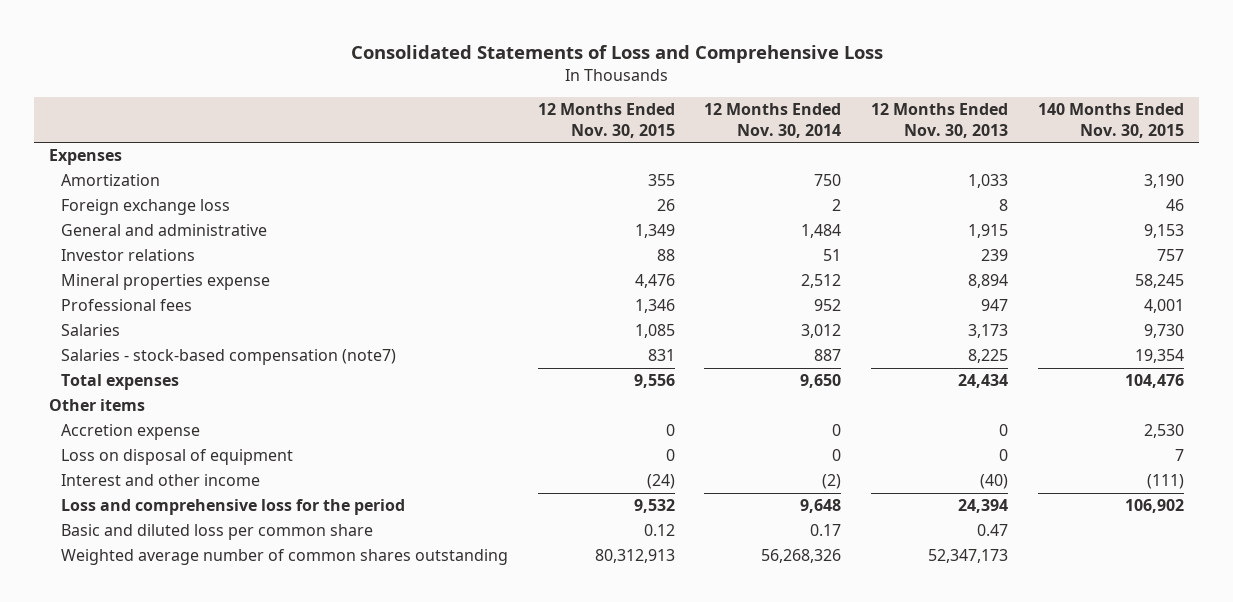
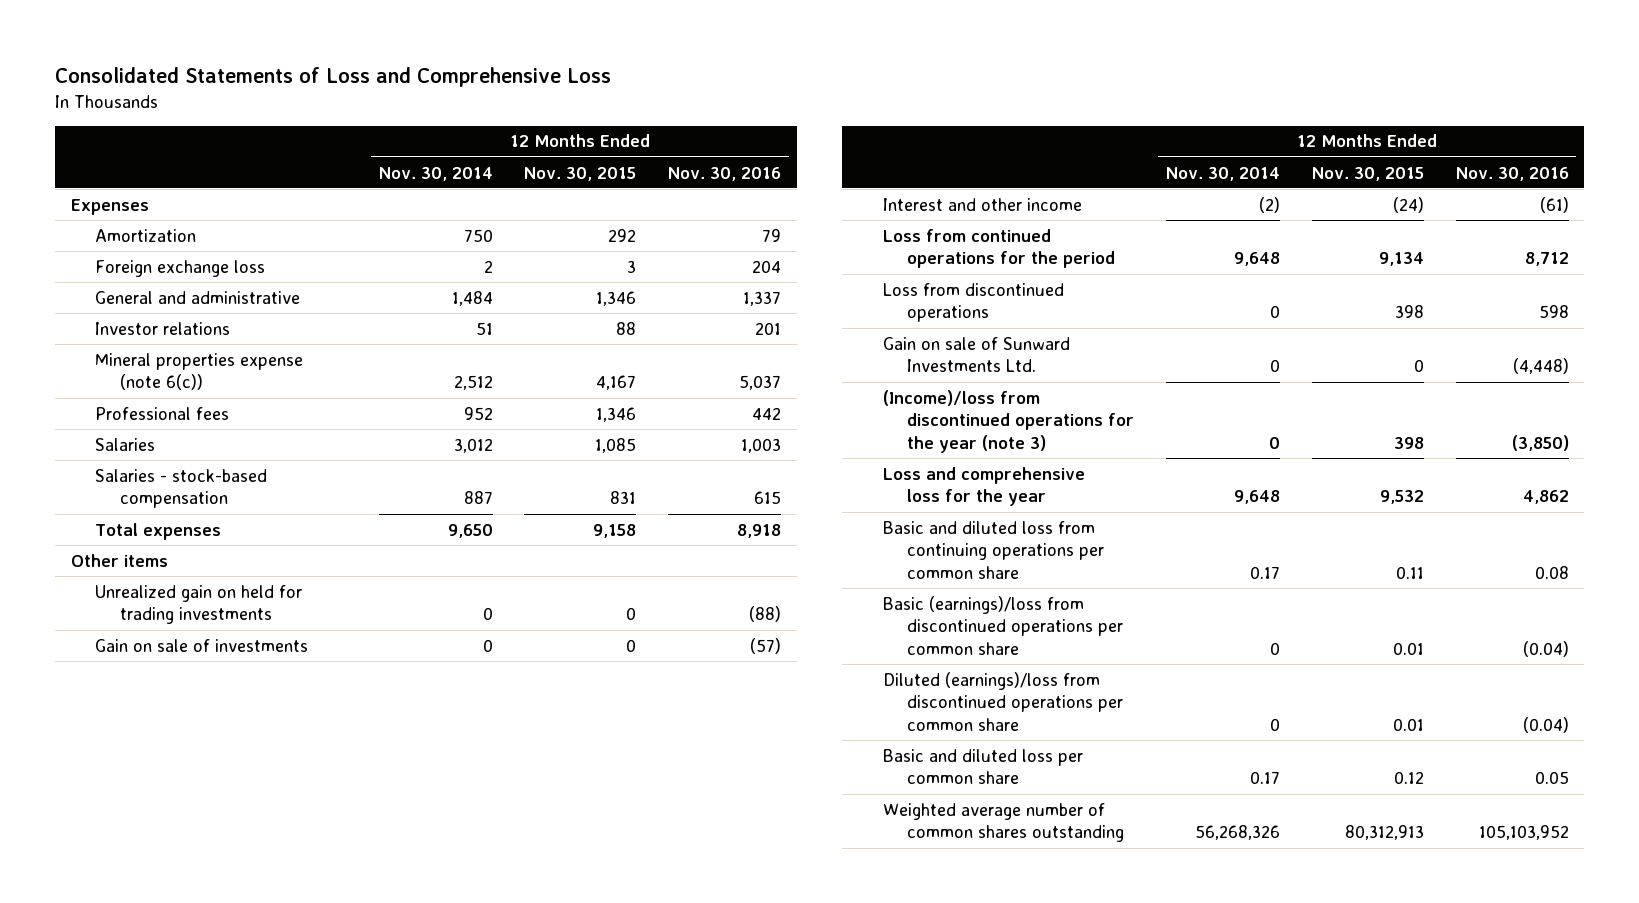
- | 12 Months Ended Nov. 30, 2015 | 12 Months Ended Nov. 30, 2014 | 12 Months Ended Nov. 30, 2013 | 140 Months Ended Nov. 30, 2015
+ | 12 Months Ended Nov. 30, 2014 | 12 Months Ended Nov. 30, 2015 | 12 Months Ended Nov. 30, 2016
- Amortization | 355 | 750 | 1,033 | 3,190
- Foreign exchange loss | 26 | 2 | 8 | 46
- General and administrative | 1,349 | 1,484 | 1,915 | 9,153
+ Amortization | 750 | 292 | 79
+ Foreign exchange loss | 2 | 3 | 204
+ General and administrative | 1,484 | 1,346 | 1,337
- Mineral properties expense | 4,476 | 2,512 | 8,894 | 58,245
+ Mineral properties expense (note 6(c)) | 2,512 | 4,167 | 5,037
- Salaries - stock-based compensation (note7) | 831 | 887 | 8,225 | 19,354
- Total expenses | 9,556 | 9,650 | 24,434 | 104,476
+ Salaries - stock-based compensation | 887 | 831 | 615
+ Total expenses | 9,650 | 9,158 | 8,918
- Accretion expense | 0 | 0 | 0 | 2,530
- Loss on disposal of equipment | 0 | 0 | 0 | 7
+ Unrealized gain on held for trading investments | 0 | 0 | (88)
+ Gain on sale of investments | 0 | 0 | (57)
- Loss and comprehensive loss for the period | 9,532 | 9,648 | 24,394 | 106,902
+ Loss from continued operations for the period | 9,648 | 9,134 | 8,712
+ Loss from discontinued operations | 0 | 398 | 598
+ Gain on sale of Sunward Investments Ltd. | 0 | 0 | (4,448)
+ (Income)/loss from discontinued operations for the year (note 3) | 0 | 398 | (3,850)
+ Loss and comprehensive loss for the year | 9,648 | 9,532 | 4,862
+ Basic and diluted loss from continuing operations per common share | 0.17 | 0.11 | 0.08
+ Basic (earnings)/loss from discontinued operations per common share | 0 | 0.01 | (0.04)
+ Diluted (earnings)/loss from discontinued operations per common share | 0 | 0.01 | (0.04)

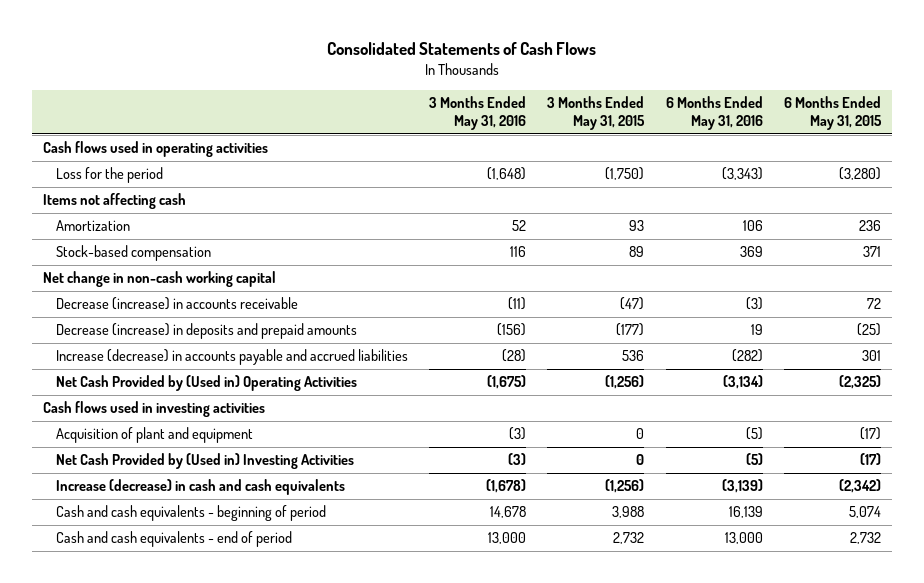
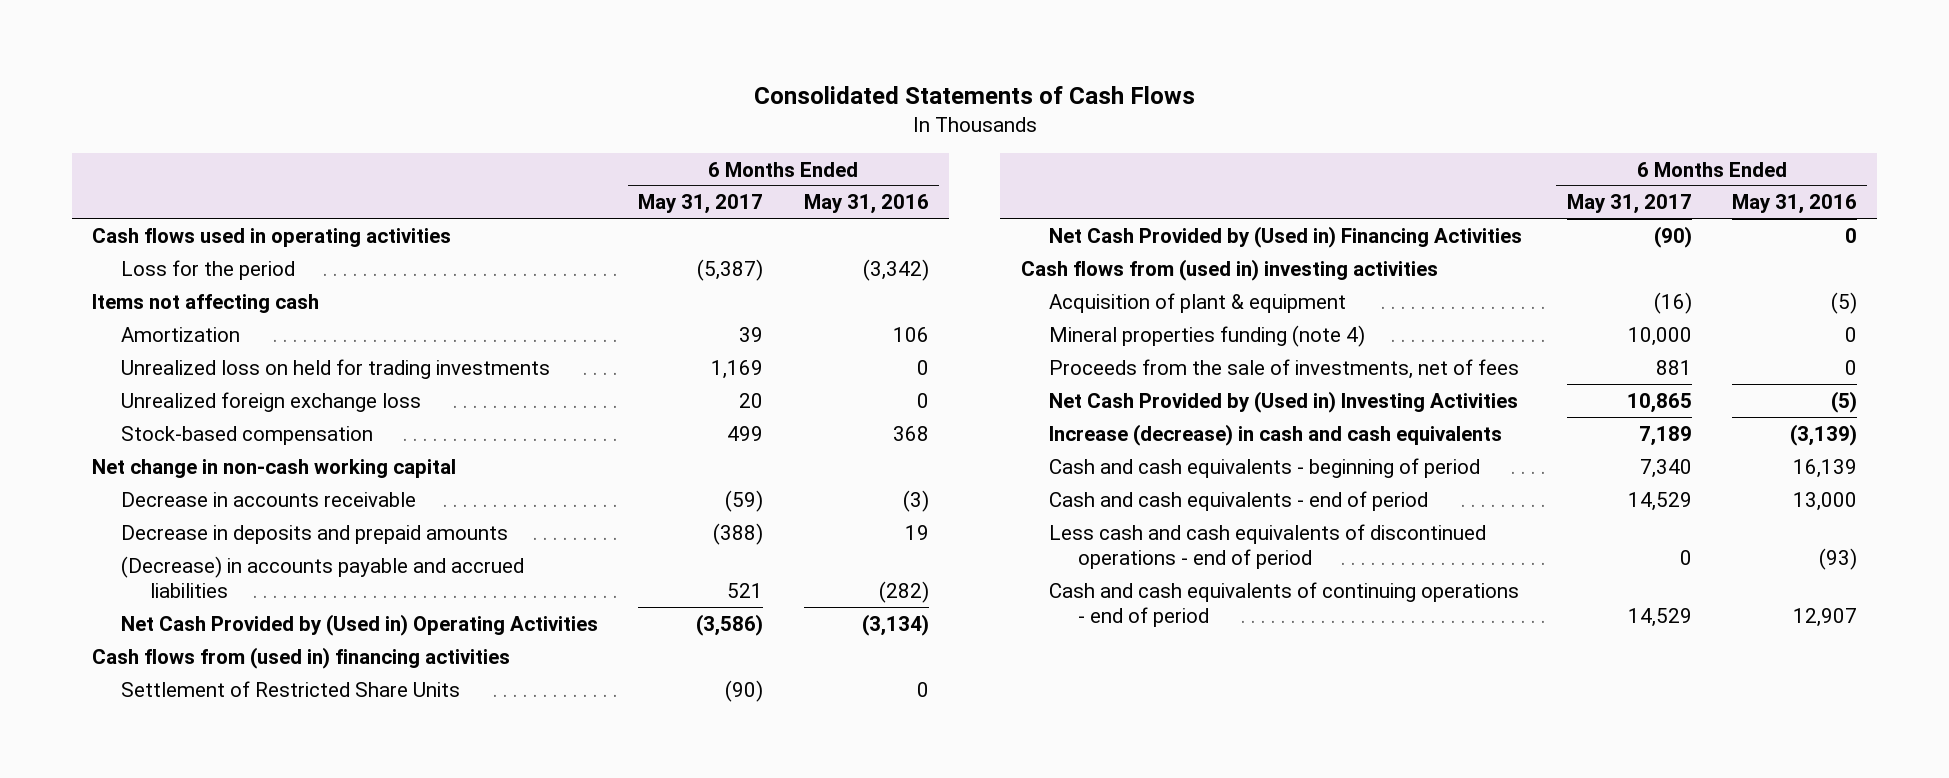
- | 3 Months Ended May 31, 2016 | 3 Months Ended May 31, 2015 | 6 Months Ended May 31, 2016 | 6 Months Ended May 31, 2015
+ | 6 Months Ended May 31, 2017 | 6 Months Ended May 31, 2016
- Loss for the period | (1,648) | (1,750) | (3,343) | (3,280)
+ Loss for the period | (5,387) | (3,342)
- Stock-based compensation | 116 | 89 | 369 | 371
+ Unrealized loss on held for trading investments | 1,169 | 0
+ Unrealized foreign exchange loss | 20 | 0
+ Stock-based compensation | 499 | 368
- Decrease (increase) in accounts receivable | (11) | (47) | (3) | 72
- Decrease (increase) in deposits and prepaid amounts | (156) | (177) | 19 | (25)
- Increase (decrease) in accounts payable and accrued liabilities | (28) | 536 | (282) | 301
+ Decrease in accounts receivable | (59) | (3)
+ Decrease in deposits and prepaid amounts | (388) | 19
+ (Decrease) in accounts payable and accrued liabilities | 521 | (282)
- Cash flows used in investing activities
- Acquisition of plant and equipment | (3) | 0 | (5) | (17)
+ Cash flows from (used in) financing activities
+ Settlement of Restricted Share Units | (90) | 0
+ Net Cash Provided by (Used in) Financing Activities | (90) | 0
+ Cash flows from (used in) investing activities
+ Acquisition of plant & equipment | (16) | (5)
+ Mineral properties funding (note 4) | 10,000 | 0
+ Proceeds from the sale of investments, net of fees | 881 | 0
+ Less cash and cash equivalents of discontinued operations - end of period | 0 | (93)
+ Cash and cash equivalents of continuing operations - end of period | 14,529 | 12,907

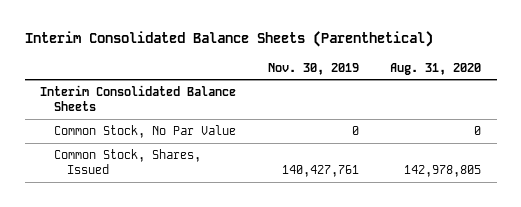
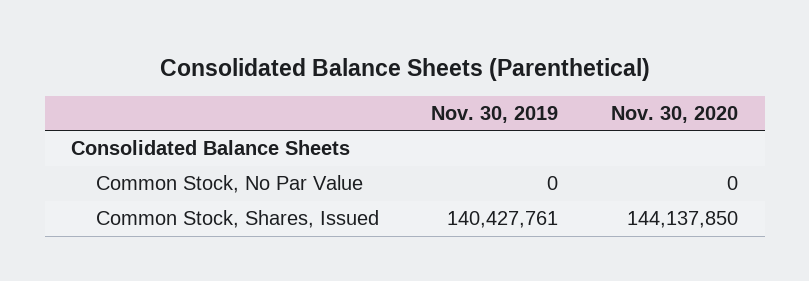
- Interim Consolidated Balance Sheets (Parenthetical)
+ Consolidated Balance Sheets (Parenthetical)
- | Nov. 30, 2019 | Aug. 31, 2020
+ | Nov. 30, 2019 | Nov. 30, 2020
- Interim Consolidated Balance Sheets
+ Consolidated Balance Sheets

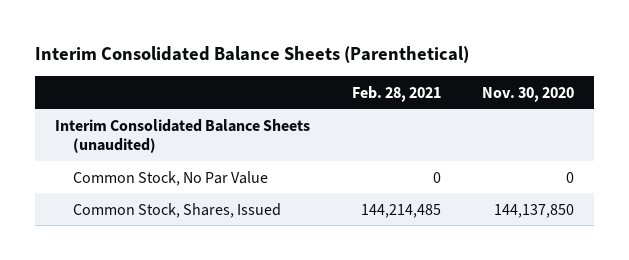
- Consolidated Balance Sheets (Parenthetical)
+ Interim Consolidated Balance Sheets (Parenthetical)
- | Nov. 30, 2019 | Nov. 30, 2020
+ | Feb. 28, 2021 | Nov. 30, 2020
- Consolidated Balance Sheets
+ Interim Consolidated Balance Sheets (unaudited)

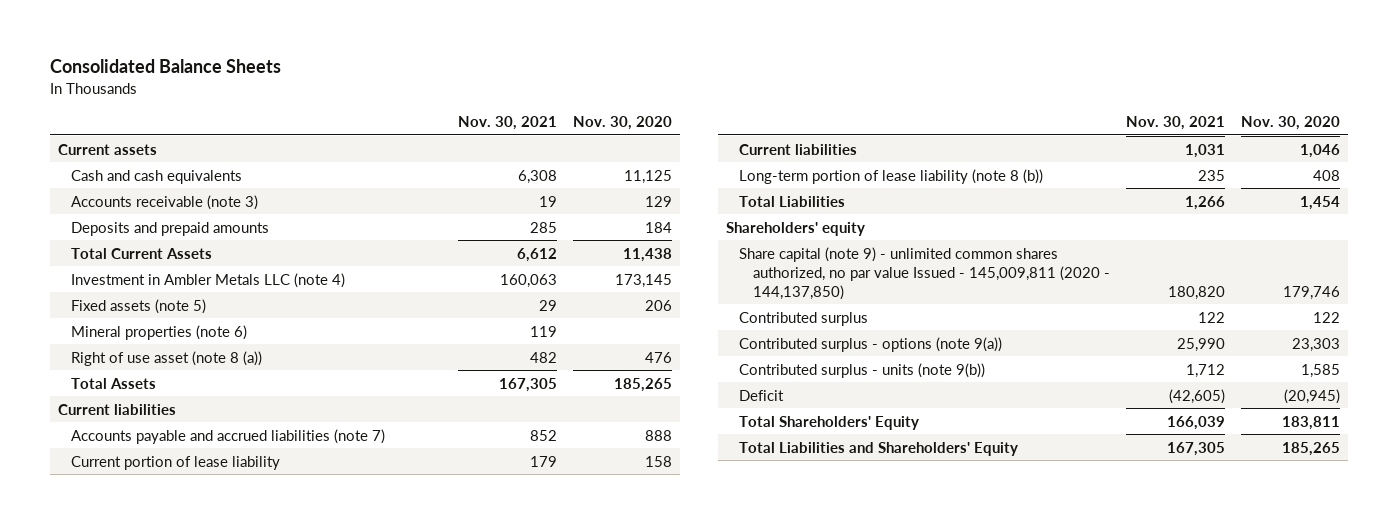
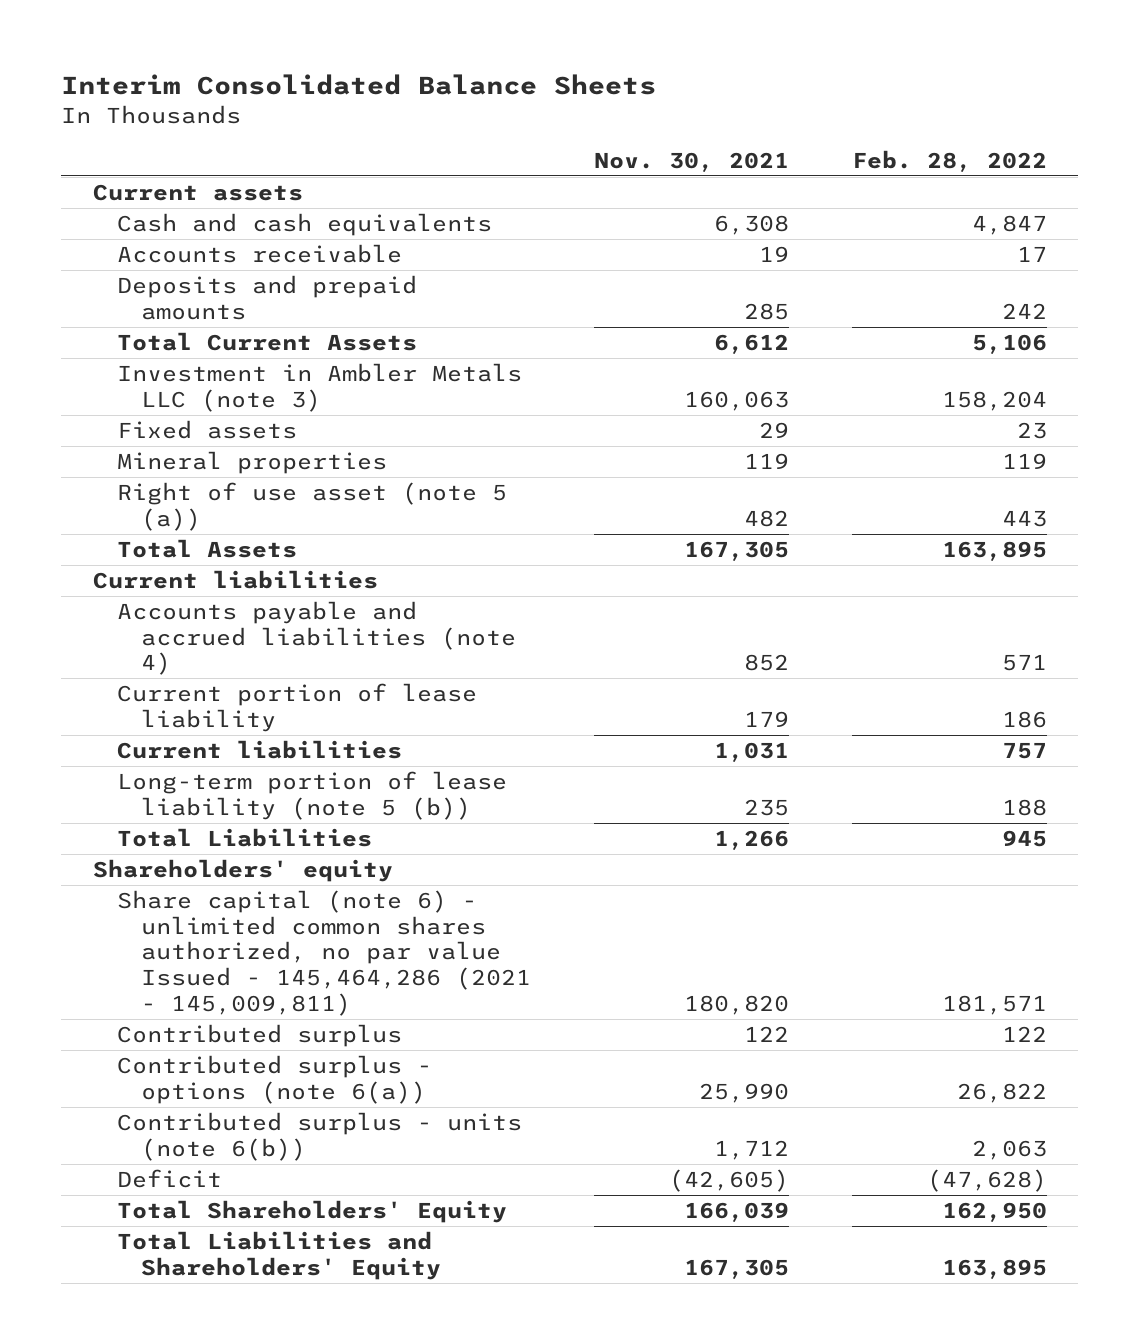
- Consolidated Balance Sheets
+ Interim Consolidated Balance Sheets
- | Nov. 30, 2021 | Nov. 30, 2020
+ | Nov. 30, 2021 | Feb. 28, 2022
- Accounts receivable (note 3) | 19 | 129
+ Accounts receivable | 19 | 17
- Investment in Ambler Metals LLC (note 4) | 160,063 | 173,145
- Fixed assets (note 5) | 29 | 206
- Mineral properties (note 6) | 119 |
- Right of use asset (note 8 (a)) | 482 | 476
+ Investment in Ambler Metals LLC (note 3) | 160,063 | 158,204
+ Fixed assets | 29 | 23
+ Mineral properties | 119 | 119
+ Right of use asset (note 5 (a)) | 482 | 443
- Accounts payable and accrued liabilities (note 7) | 852 | 888
+ Accounts payable and accrued liabilities (note 4) | 852 | 571
- Long-term portion of lease liability (note 8 (b)) | 235 | 408
+ Long-term portion of lease liability (note 5 (b)) | 235 | 188
- Share capital (note 9) - unlimited common shares authorized, no par value Issued - 145,009,811 (2020 - 144,137,850) | 180,820 | 179,746
+ Share capital (note 6) - unlimited common shares authorized, no par value Issued - 145,464,286 (2021 - 145,009,811) | 180,820 | 181,571
- Contributed surplus - options (note 9(a)) | 25,990 | 23,303
- Contributed surplus - units (note 9(b)) | 1,712 | 1,585
+ Contributed surplus - options (note 6(a)) | 25,990 | 26,822
+ Contributed surplus - units (note 6(b)) | 1,712 | 2,063

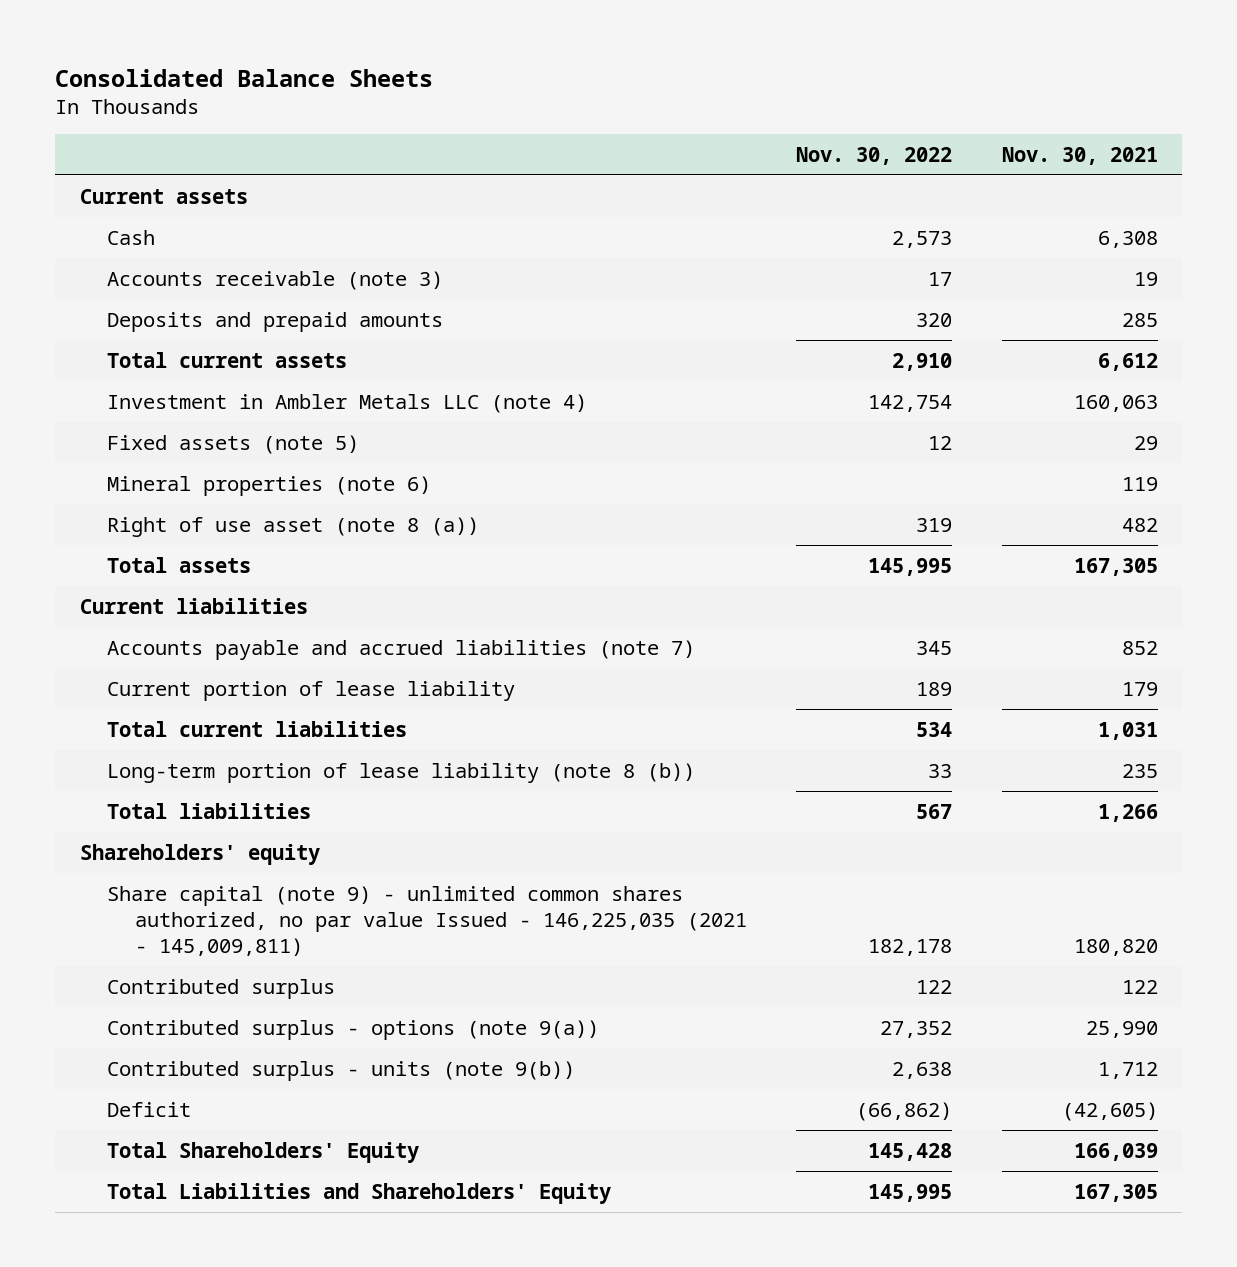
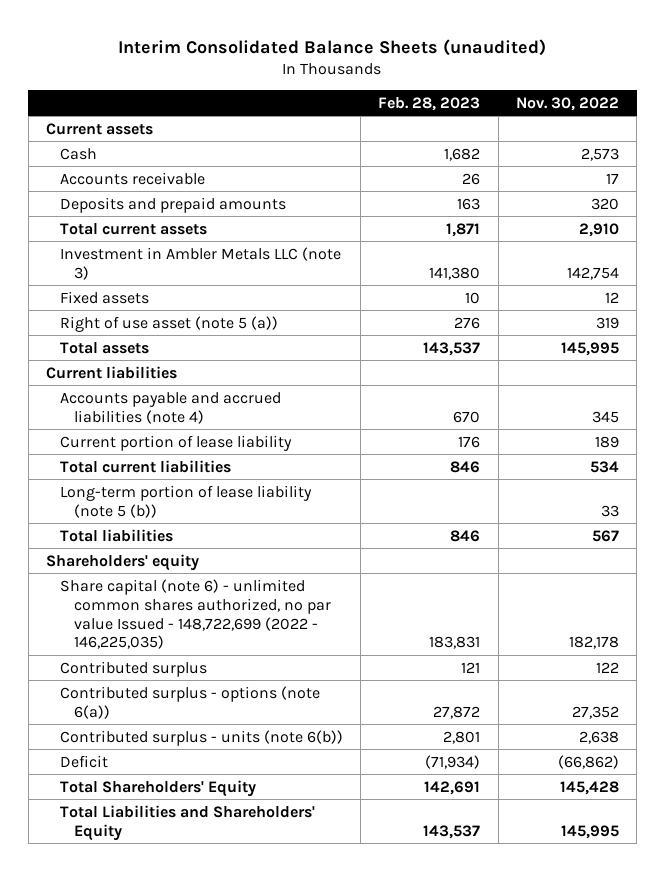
- Consolidated Balance Sheets
+ Interim Consolidated Balance Sheets (unaudited)
- | Nov. 30, 2022 | Nov. 30, 2021
+ | Feb. 28, 2023 | Nov. 30, 2022
- Accounts receivable (note 3) | 17 | 19
+ Accounts receivable | 26 | 17
- Investment in Ambler Metals LLC (note 4) | 142,754 | 160,063
- Fixed assets (note 5) | 12 | 29
- Mineral properties (note 6) | | 119
- Right of use asset (note 8 (a)) | 319 | 482
+ Investment in Ambler Metals LLC (note 3) | 141,380 | 142,754
+ Fixed assets | 10 | 12
+ Right of use asset (note 5 (a)) | 276 | 319
- Accounts payable and accrued liabilities (note 7) | 345 | 852
+ Accounts payable and accrued liabilities (note 4) | 670 | 345
- Long-term portion of lease liability (note 8 (b)) | 33 | 235
+ Long-term portion of lease liability (note 5 (b)) | | 33
- Share capital (note 9) - unlimited common shares authorized, no par value Issued - 146,225,035 (2021 - 145,009,811) | 182,178 | 180,820
+ Share capital (note 6) - unlimited common shares authorized, no par value Issued - 148,722,699 (2022 - 146,225,035) | 183,831 | 182,178
- Contributed surplus - options (note 9(a)) | 27,352 | 25,990
- Contributed surplus - units (note 9(b)) | 2,638 | 1,712
+ Contributed surplus - options (note 6(a)) | 27,872 | 27,352
+ Contributed surplus - units (note 6(b)) | 2,801 | 2,638

